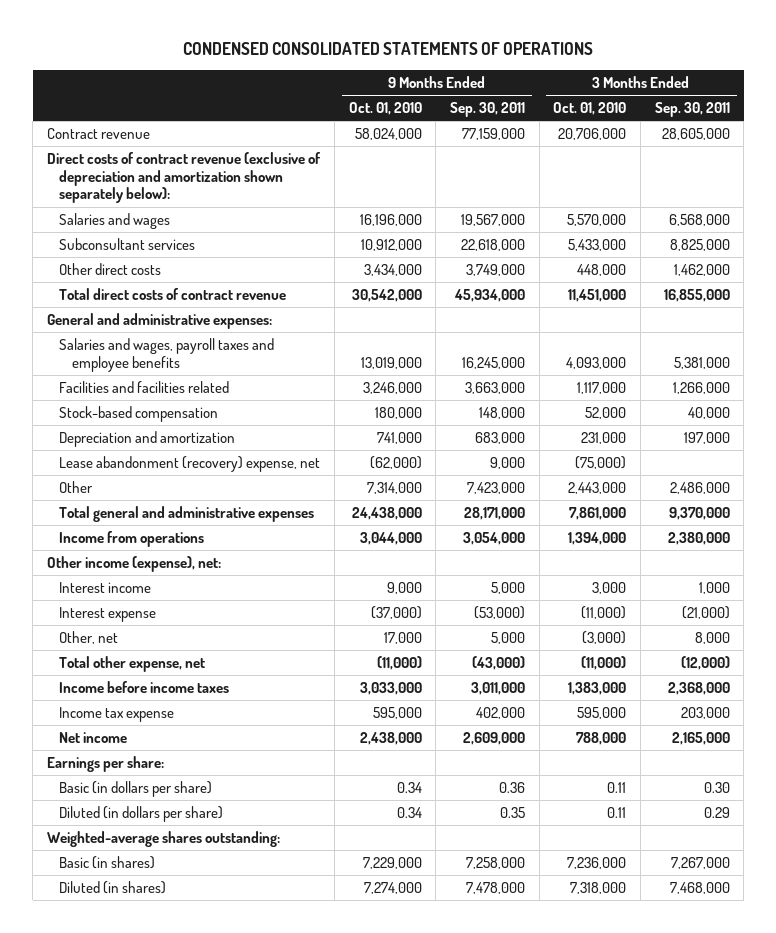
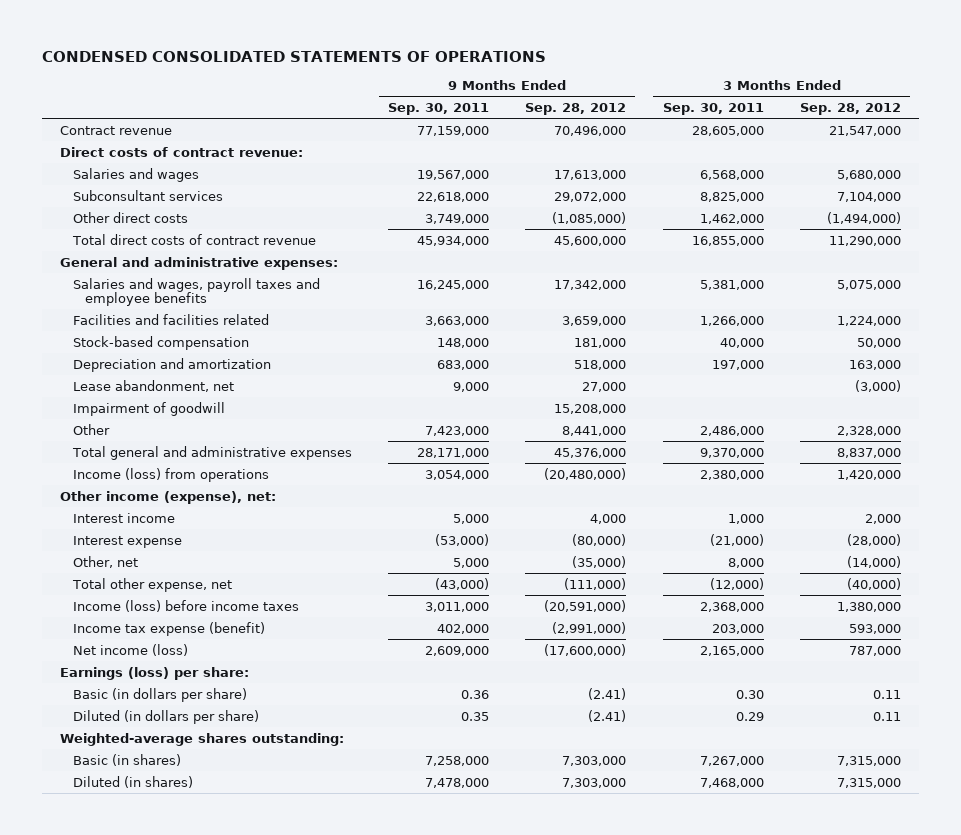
- | 9 Months Ended Oct. 01, 2010 | 9 Months Ended Sep. 30, 2011 | 3 Months Ended Oct. 01, 2010 | 3 Months Ended Sep. 30, 2011
+ | 9 Months Ended Sep. 30, 2011 | 9 Months Ended Sep. 28, 2012 | 3 Months Ended Sep. 30, 2011 | 3 Months Ended Sep. 28, 2012
- Direct costs of contract revenue (exclusive of depreciation and amortization shown separately below):
+ Direct costs of contract revenue:
- Lease abandonment (recovery) expense, net | (62,000) | 9,000 | (75,000) |
+ Lease abandonment, net | 9,000 | 27,000 | | (3,000)
+ Impairment of goodwill | | 15,208,000 | |
- Income from operations | 3,044,000 | 3,054,000 | 1,394,000 | 2,380,000
+ Income (loss) from operations | 3,054,000 | (20,480,000) | 2,380,000 | 1,420,000
- Income before income taxes | 3,033,000 | 3,011,000 | 1,383,000 | 2,368,000
- Income tax expense | 595,000 | 402,000 | 595,000 | 203,000
- Net income | 2,438,000 | 2,609,000 | 788,000 | 2,165,000
- Earnings per share:
+ Income (loss) before income taxes | 3,011,000 | (20,591,000) | 2,368,000 | 1,380,000
+ Income tax expense (benefit) | 402,000 | (2,991,000) | 203,000 | 593,000
+ Net income (loss) | 2,609,000 | (17,600,000) | 2,165,000 | 787,000
+ Earnings (loss) per share:

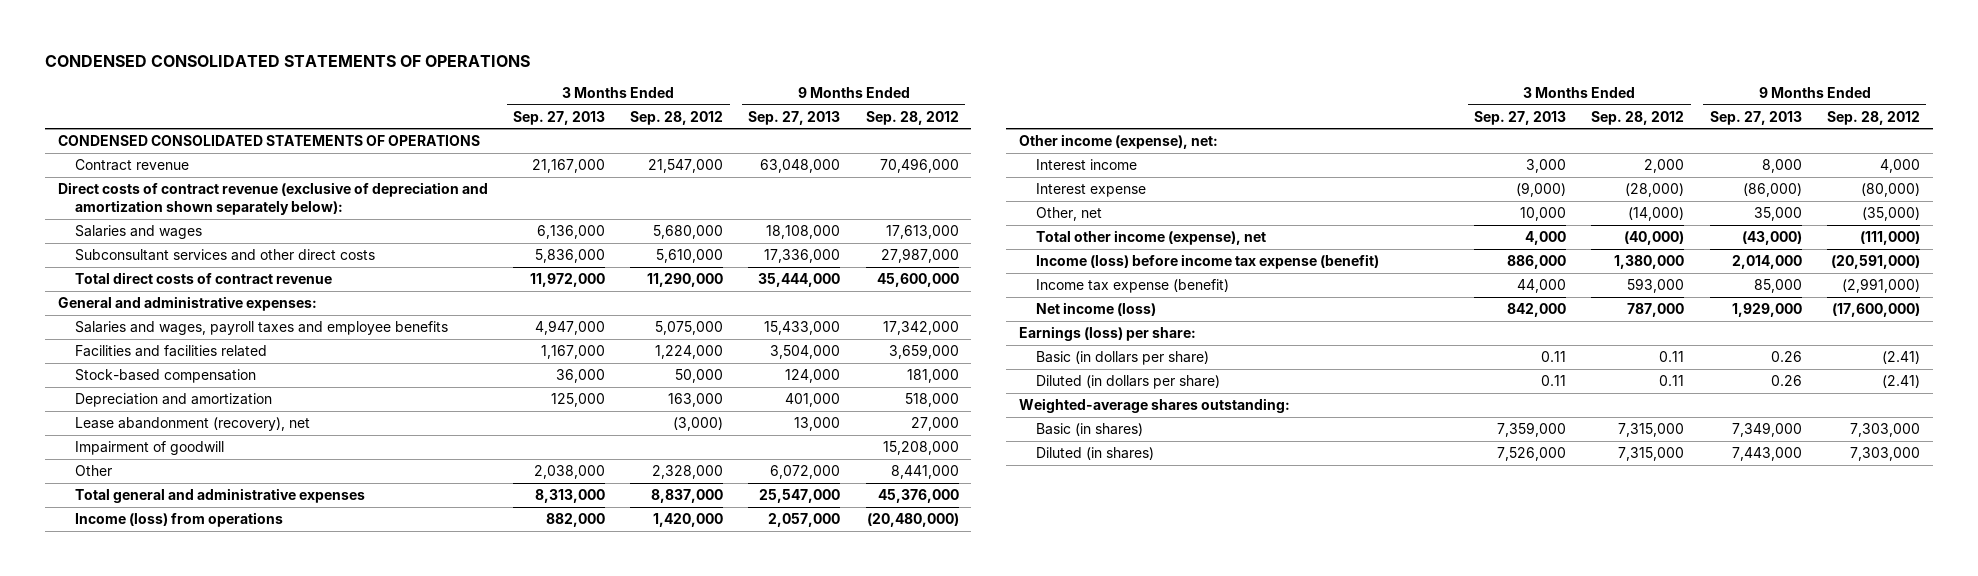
- | 9 Months Ended Sep. 30, 2011 | 9 Months Ended Sep. 28, 2012 | 3 Months Ended Sep. 30, 2011 | 3 Months Ended Sep. 28, 2012
+ | 3 Months Ended Sep. 27, 2013 | 3 Months Ended Sep. 28, 2012 | 9 Months Ended Sep. 27, 2013 | 9 Months Ended Sep. 28, 2012
+ CONDENSED CONSOLIDATED STATEMENTS OF OPERATIONS
- Direct costs of contract revenue:
+ Direct costs of contract revenue (exclusive of depreciation and amortization shown separately below):
- Subconsultant services | 22,618,000 | 29,072,000 | 8,825,000 | 7,104,000
- Other direct costs | 3,749,000 | (1,085,000) | 1,462,000 | (1,494,000)
+ Subconsultant services and other direct costs | 5,836,000 | 5,610,000 | 17,336,000 | 27,987,000
- Lease abandonment, net | 9,000 | 27,000 | | (3,000)
+ Lease abandonment (recovery), net | | (3,000) | 13,000 | 27,000
- Total other expense, net | (43,000) | (111,000) | (12,000) | (40,000)
- Income (loss) before income taxes | 3,011,000 | (20,591,000) | 2,368,000 | 1,380,000
+ Total other income (expense), net | 4,000 | (40,000) | (43,000) | (111,000)
+ Income (loss) before income tax expense (benefit) | 886,000 | 1,380,000 | 2,014,000 | (20,591,000)

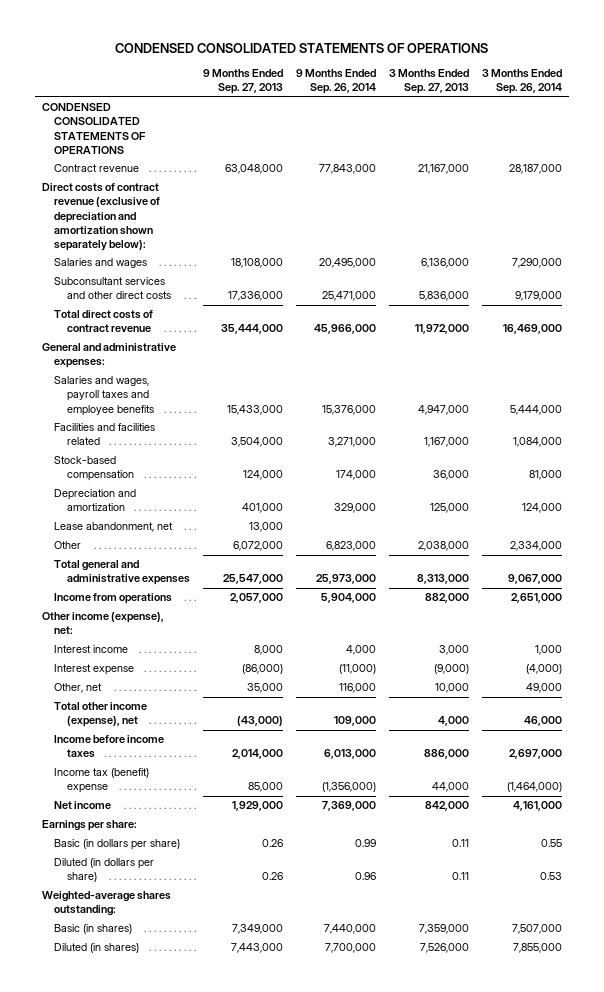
- | 3 Months Ended Sep. 27, 2013 | 3 Months Ended Sep. 28, 2012 | 9 Months Ended Sep. 27, 2013 | 9 Months Ended Sep. 28, 2012
+ | 9 Months Ended Sep. 27, 2013 | 9 Months Ended Sep. 26, 2014 | 3 Months Ended Sep. 27, 2013 | 3 Months Ended Sep. 26, 2014
- Lease abandonment (recovery), net | | (3,000) | 13,000 | 27,000
- Impairment of goodwill | | | | 15,208,000
+ Lease abandonment, net | 13,000 | | |
- Income (loss) from operations | 882,000 | 1,420,000 | 2,057,000 | (20,480,000)
+ Income from operations | 2,057,000 | 5,904,000 | 882,000 | 2,651,000
- Income (loss) before income tax expense (benefit) | 886,000 | 1,380,000 | 2,014,000 | (20,591,000)
- Income tax expense (benefit) | 44,000 | 593,000 | 85,000 | (2,991,000)
- Net income (loss) | 842,000 | 787,000 | 1,929,000 | (17,600,000)
- Earnings (loss) per share:
+ Income before income taxes | 2,014,000 | 6,013,000 | 886,000 | 2,697,000
+ Income tax (benefit) expense | 85,000 | (1,356,000) | 44,000 | (1,464,000)
+ Net income | 1,929,000 | 7,369,000 | 842,000 | 4,161,000
+ Earnings per share:

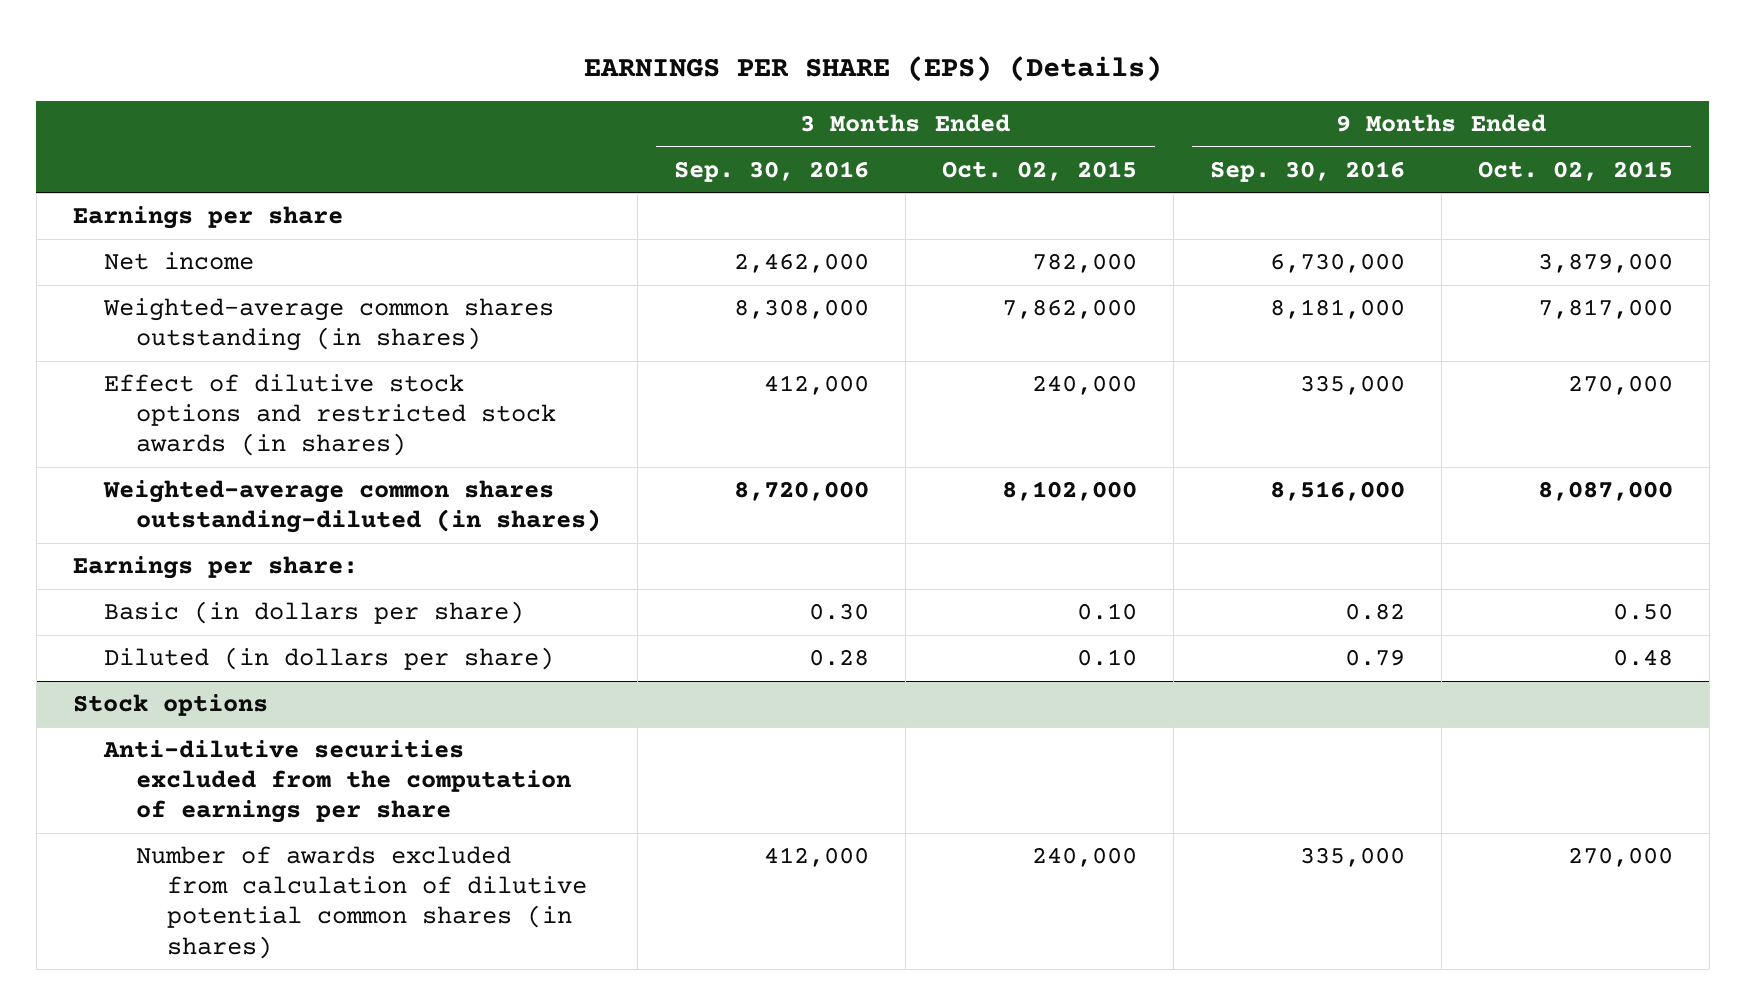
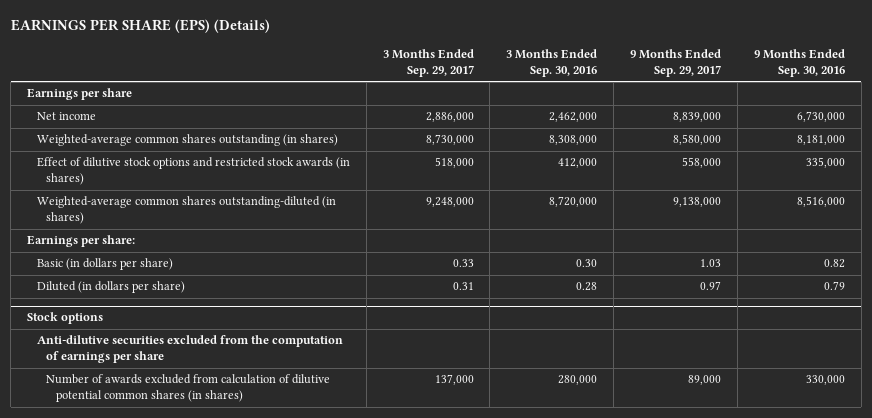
- | 3 Months Ended Sep. 30, 2016 | 3 Months Ended Oct. 02, 2015 | 9 Months Ended Sep. 30, 2016 | 9 Months Ended Oct. 02, 2015
+ | 3 Months Ended Sep. 29, 2017 | 3 Months Ended Sep. 30, 2016 | 9 Months Ended Sep. 29, 2017 | 9 Months Ended Sep. 30, 2016
@ Stock options
- Number of awards excluded from calculation of dilutive potential common shares (in shares) | 412,000 | 240,000 | 335,000 | 270,000
+ Number of awards excluded from calculation of dilutive potential common shares (in shares) | 137,000 | 280,000 | 89,000 | 330,000

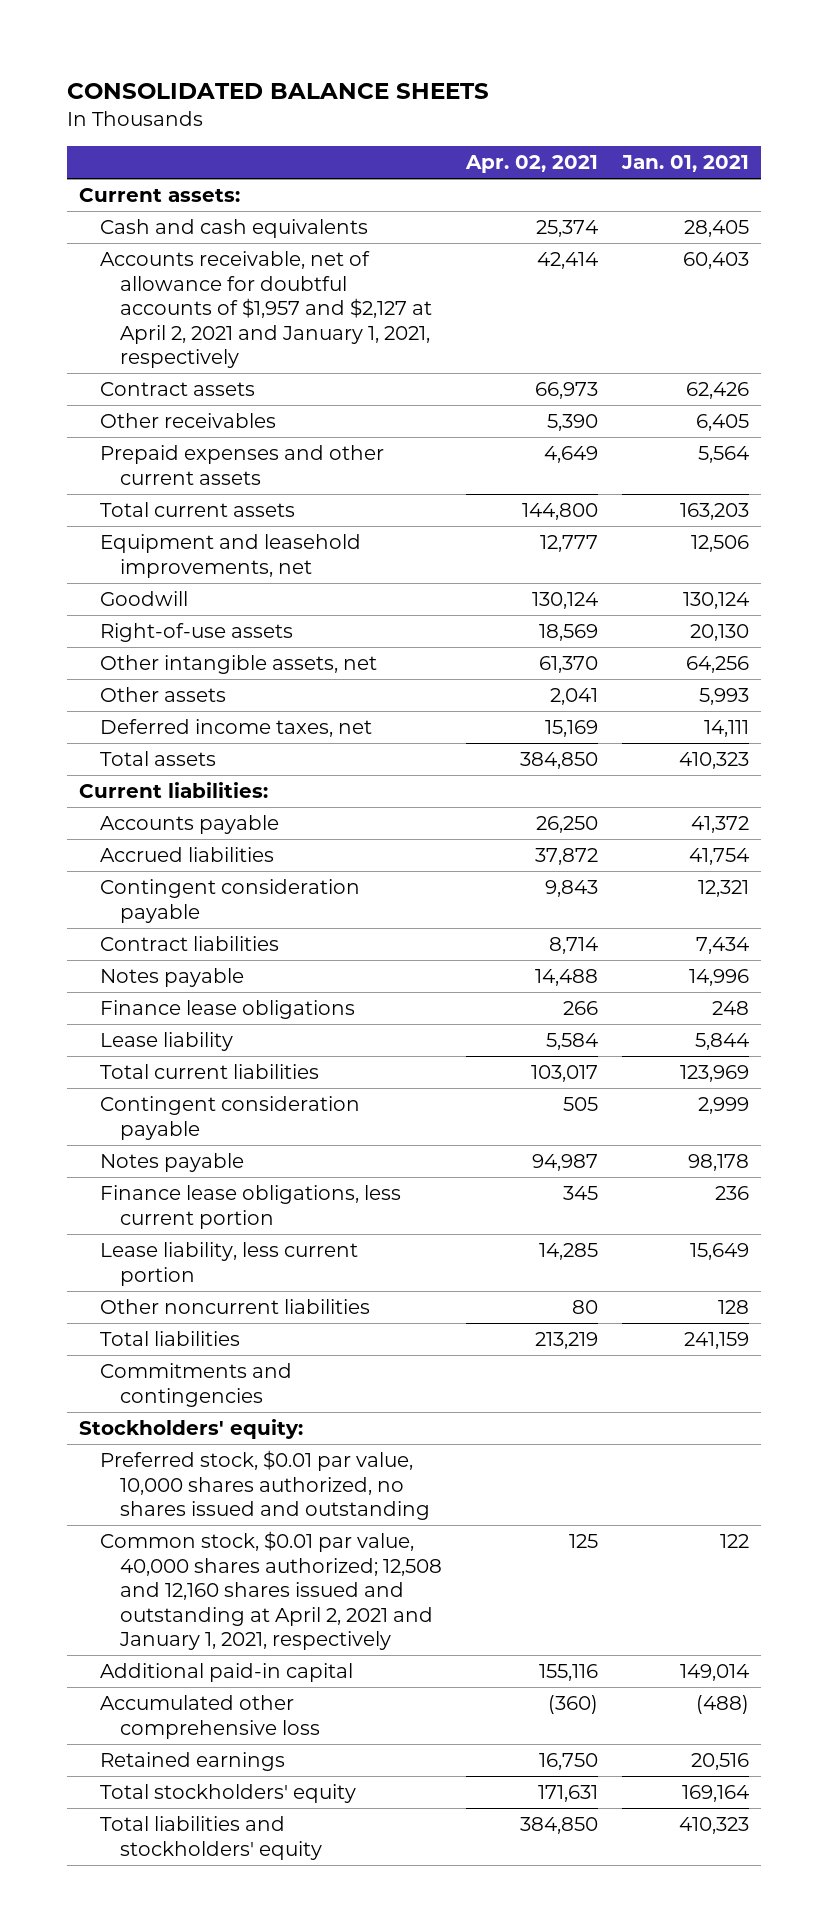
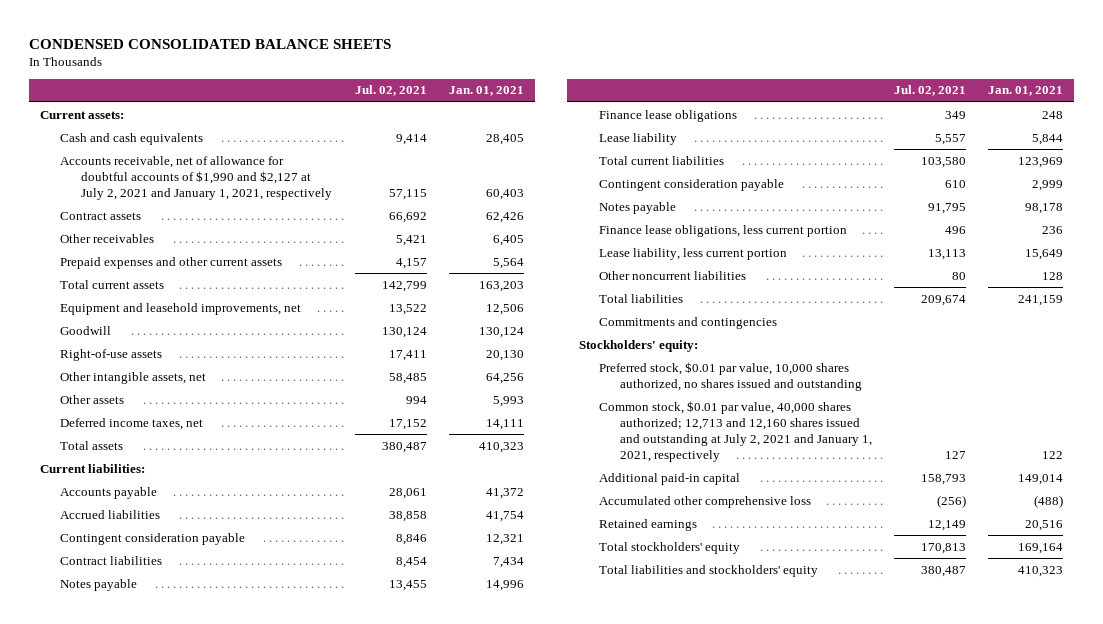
- CONSOLIDATED BALANCE SHEETS
+ CONDENSED CONSOLIDATED BALANCE SHEETS
- | Apr. 02, 2021 | Jan. 01, 2021
+ | Jul. 02, 2021 | Jan. 01, 2021
- Accounts receivable, net of allowance for doubtful accounts of $1,957 and $2,127 at April 2, 2021 and January 1, 2021, respectively | 42,414 | 60,403
+ Accounts receivable, net of allowance for doubtful accounts of $1,990 and $2,127 at July 2, 2021 and January 1, 2021, respectively | 57,115 | 60,403
- Common stock, $0.01 par value, 40,000 shares authorized; 12,508 and 12,160 shares issued and outstanding at April 2, 2021 and January 1, 2021, respectively | 125 | 122
+ Common stock, $0.01 par value, 40,000 shares authorized; 12,713 and 12,160 shares issued and outstanding at July 2, 2021 and January 1, 2021, respectively | 127 | 122

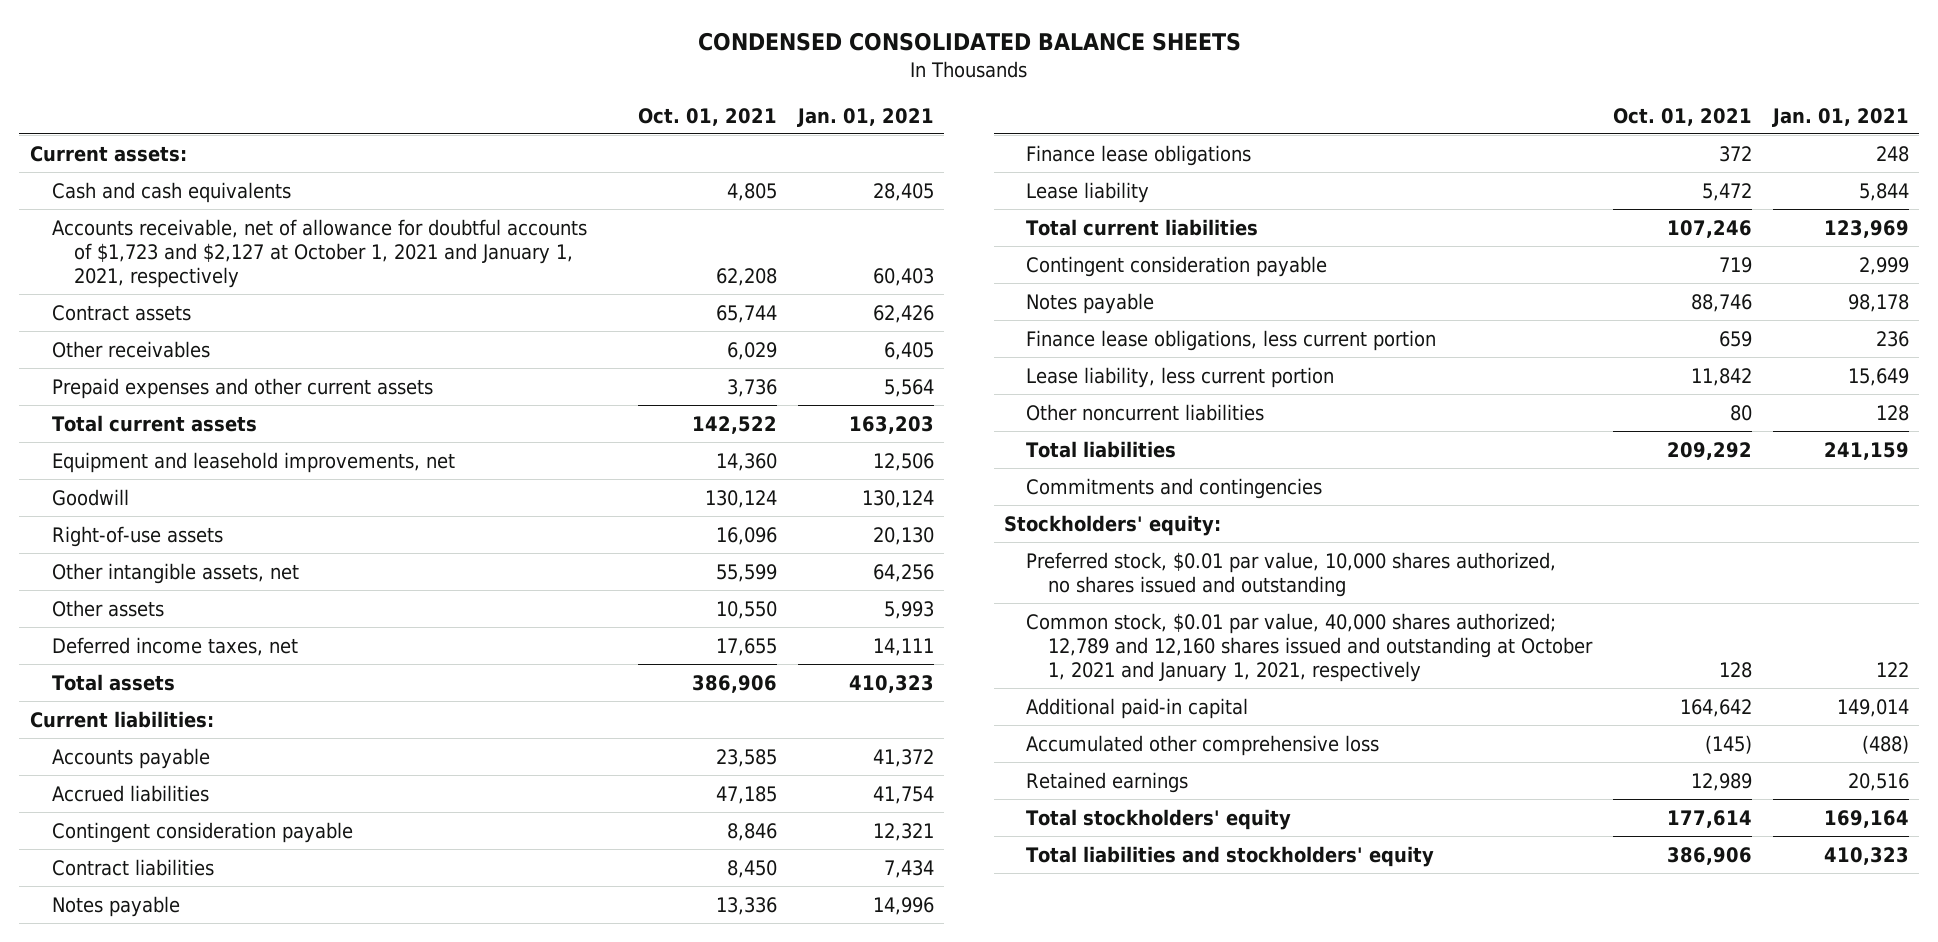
- | Jul. 02, 2021 | Jan. 01, 2021
+ | Oct. 01, 2021 | Jan. 01, 2021
- Accounts receivable, net of allowance for doubtful accounts of $1,990 and $2,127 at July 2, 2021 and January 1, 2021, respectively | 57,115 | 60,403
+ Accounts receivable, net of allowance for doubtful accounts of $1,723 and $2,127 at October 1, 2021 and January 1, 2021, respectively | 62,208 | 60,403
- Common stock, $0.01 par value, 40,000 shares authorized; 12,713 and 12,160 shares issued and outstanding at July 2, 2021 and January 1, 2021, respectively | 127 | 122
+ Common stock, $0.01 par value, 40,000 shares authorized; 12,789 and 12,160 shares issued and outstanding at October 1, 2021 and January 1, 2021, respectively | 128 | 122

